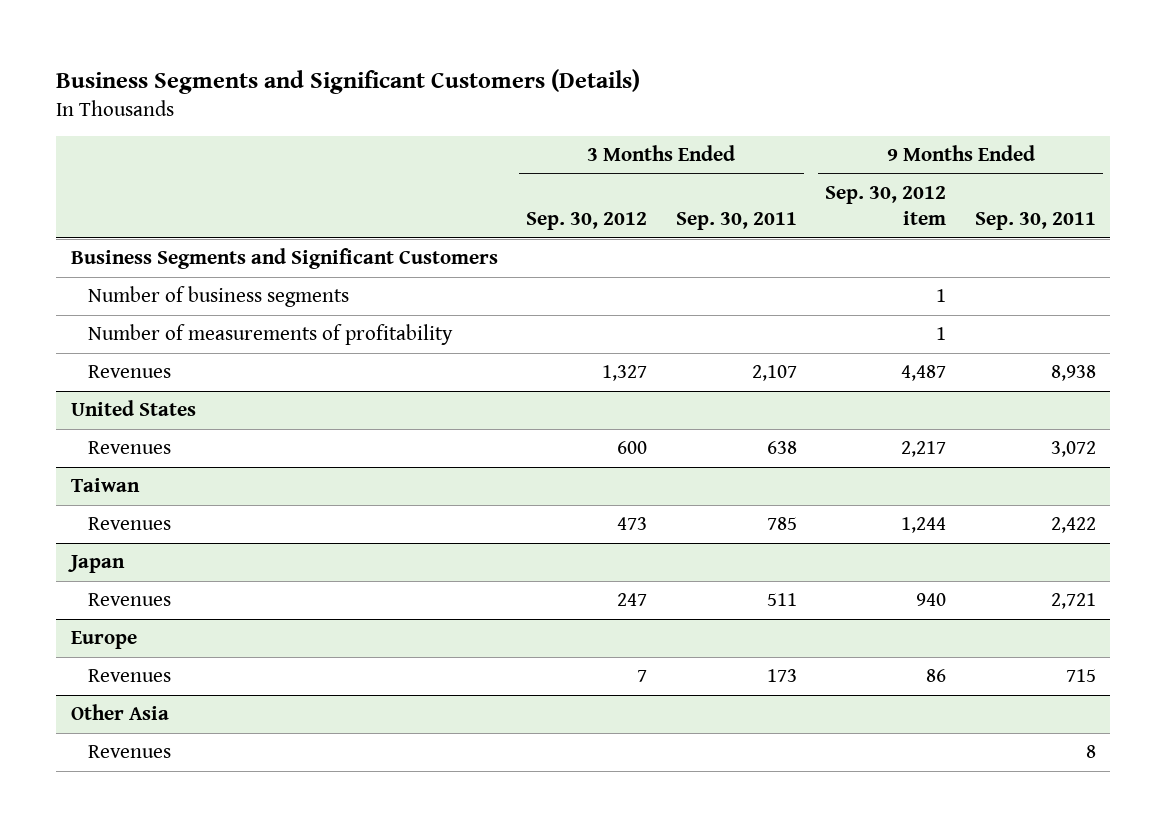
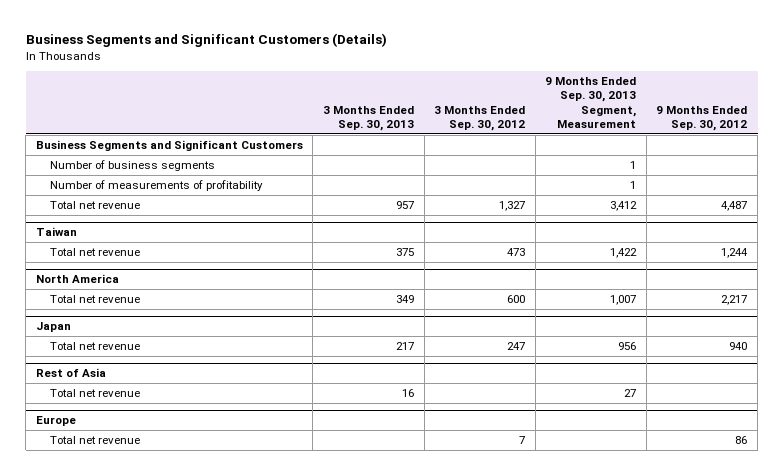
- | 3 Months Ended Sep. 30, 2012 | 3 Months Ended Sep. 30, 2011 | 9 Months Ended Sep. 30, 2012 item | 9 Months Ended Sep. 30, 2011
+ | 3 Months Ended Sep. 30, 2013 | 3 Months Ended Sep. 30, 2012 | 9 Months Ended Sep. 30, 2013 Segment, Measurement | 9 Months Ended Sep. 30, 2012
- Revenues | 1,327 | 2,107 | 4,487 | 8,938
- United States
- Revenues | 600 | 638 | 2,217 | 3,072
+ Total net revenue | 957 | 1,327 | 3,412 | 4,487
@ Taiwan
- Revenues | 473 | 785 | 1,244 | 2,422
+ Total net revenue | 375 | 473 | 1,422 | 1,244
+ North America
+ Total net revenue | 349 | 600 | 1,007 | 2,217
@ Japan
- Revenues | 247 | 511 | 940 | 2,721
+ Total net revenue | 217 | 247 | 956 | 940
+ Rest of Asia
+ Total net revenue | 16 | | 27 |
@ Europe
- Revenues | 7 | 173 | 86 | 715
- Other Asia
- Revenues | | | | 8
@ Europe
+ Total net revenue | | 7 | | 86

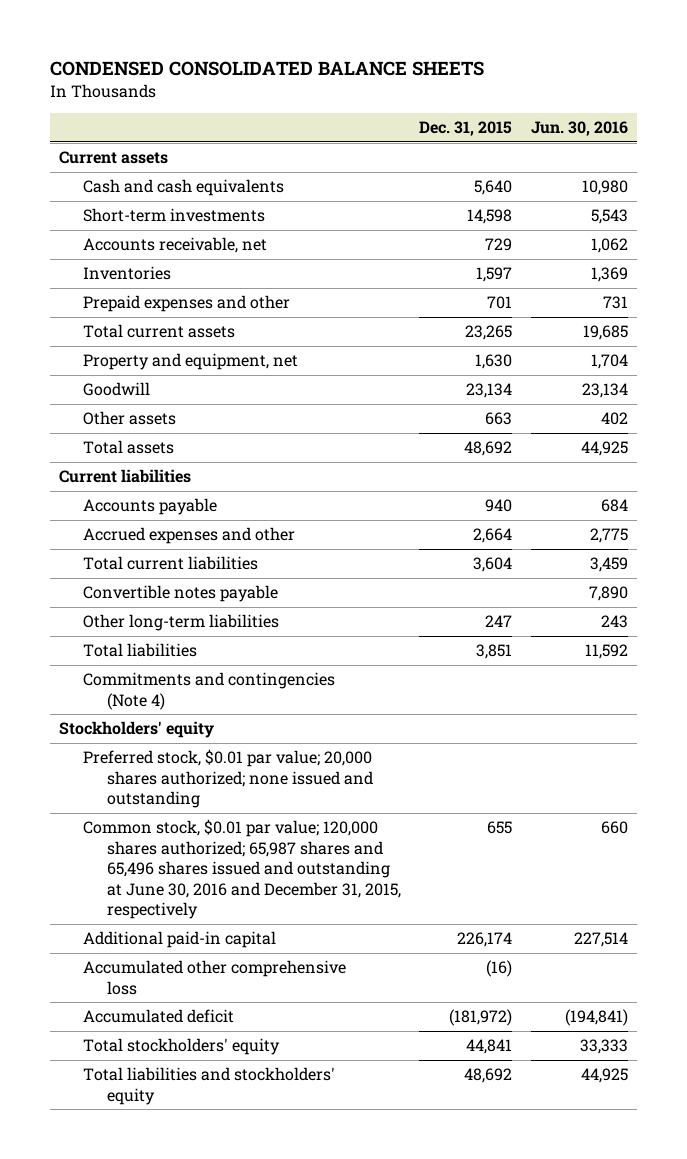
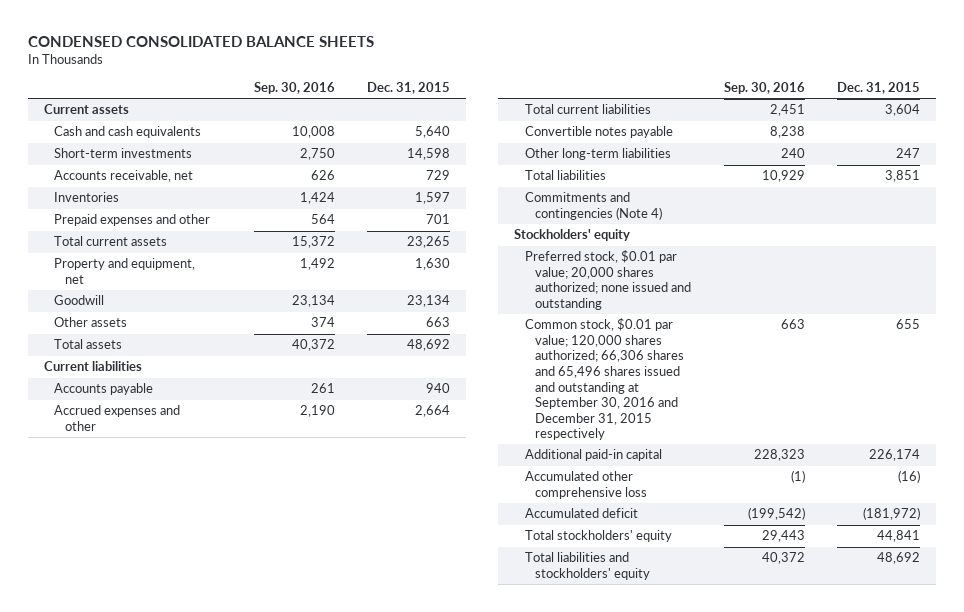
- | Dec. 31, 2015 | Jun. 30, 2016
+ | Sep. 30, 2016 | Dec. 31, 2015
- Common stock, $0.01 par value; 120,000 shares authorized; 65,987 shares and 65,496 shares issued and outstanding at June 30, 2016 and December 31, 2015, respectively | 655 | 660
+ Common stock, $0.01 par value; 120,000 shares authorized; 66,306 shares and 65,496 shares issued and outstanding at September 30, 2016 and December 31, 2015 respectively | 663 | 655

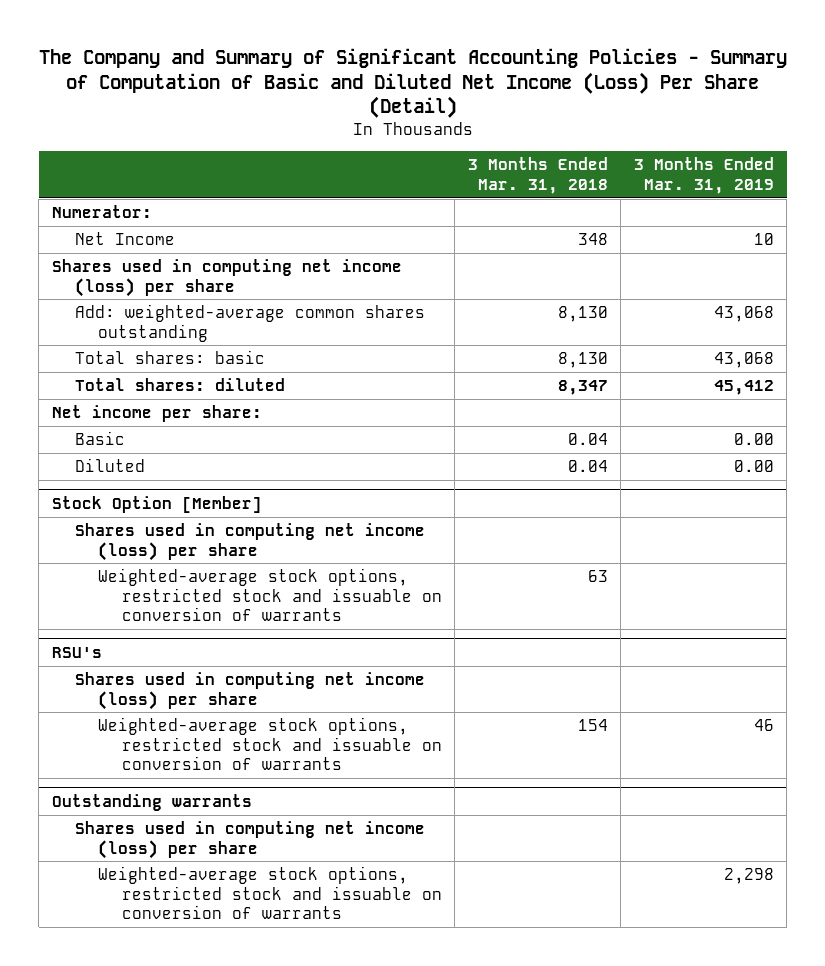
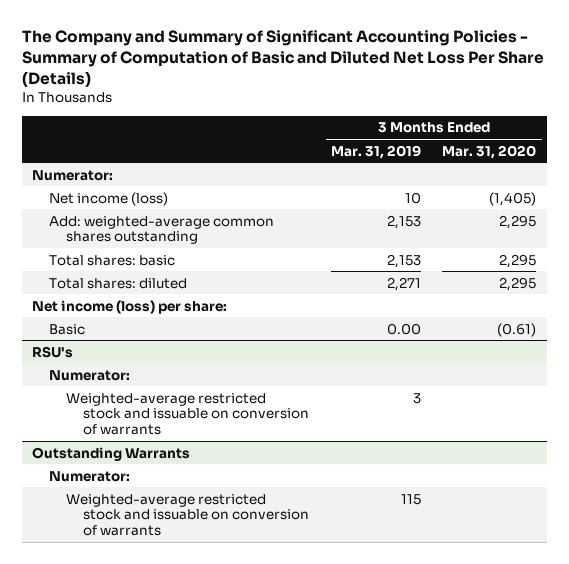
- The Company and Summary of Significant Accounting Policies - Summary of Computation of Basic and Diluted Net Income (Loss) Per Share (Detail)
+ The Company and Summary of Significant Accounting Policies - Summary of Computation of Basic and Diluted Net Loss Per Share (Details)
- | 3 Months Ended Mar. 31, 2018 | 3 Months Ended Mar. 31, 2019
+ | 3 Months Ended Mar. 31, 2019 | 3 Months Ended Mar. 31, 2020
- Net Income | 348 | 10
- Shares used in computing net income (loss) per share
- Add: weighted-average common shares outstanding | 8,130 | 43,068
- Total shares: basic | 8,130 | 43,068
- Total shares: diluted | 8,347 | 45,412
- Net income per share:
+ Net income (loss) | 10 | (1,405)
+ Add: weighted-average common shares outstanding | 2,153 | 2,295
+ Total shares: basic | 2,153 | 2,295
+ Total shares: diluted | 2,271 | 2,295
+ Net income (loss) per share:
- Diluted | 0.04 | 0.00
- Stock Option [Member]
- Shares used in computing net income (loss) per share
- Weighted-average stock options, restricted stock and issuable on conversion of warrants | 63 |
@ RSU's
- Shares used in computing net income (loss) per share
- Weighted-average stock options, restricted stock and issuable on conversion of warrants | 154 | 46
- Outstanding warrants
- Shares used in computing net income (loss) per share
- Weighted-average stock options, restricted stock and issuable on conversion of warrants | | 2,298
@ RSU's
+ Numerator:
+ Weighted-average restricted stock and issuable on conversion of warrants | 3 |
+ Outstanding Warrants
+ Numerator:
+ Weighted-average restricted stock and issuable on conversion of warrants | 115 |

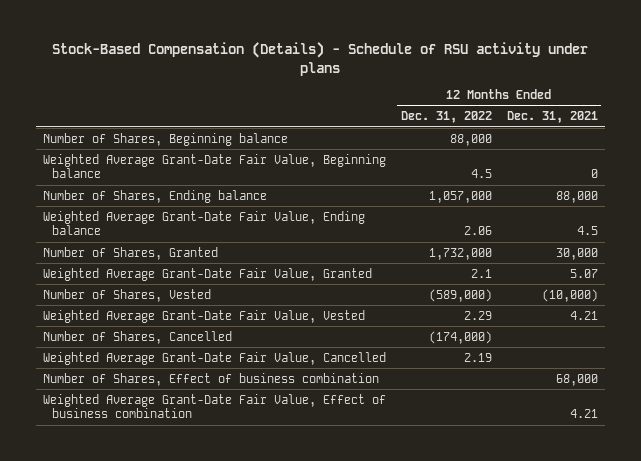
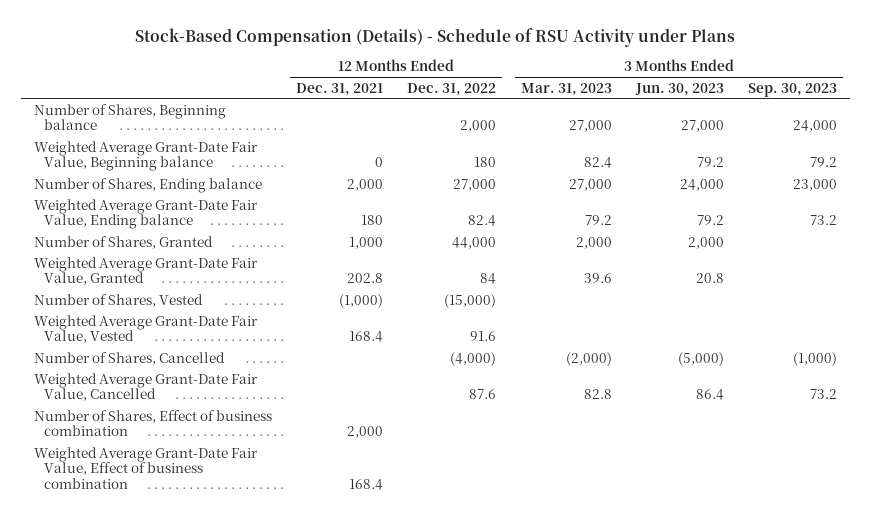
- Stock-Based Compensation (Details) - Schedule of RSU activity under plans
+ Stock-Based Compensation (Details) - Schedule of RSU Activity under Plans
- | 12 Months Ended Dec. 31, 2022 | 12 Months Ended Dec. 31, 2021
+ | 12 Months Ended Dec. 31, 2021 | 12 Months Ended Dec. 31, 2022 | 3 Months Ended Mar. 31, 2023 | 3 Months Ended Jun. 30, 2023 | 3 Months Ended Sep. 30, 2023
- Number of Shares, Beginning balance | 88,000 |
- Weighted Average Grant-Date Fair Value, Beginning balance | 4.5 | 0
- Number of Shares, Ending balance | 1,057,000 | 88,000
- Weighted Average Grant-Date Fair Value, Ending balance | 2.06 | 4.5
- Number of Shares, Granted | 1,732,000 | 30,000
- Weighted Average Grant-Date Fair Value, Granted | 2.1 | 5.07
- Number of Shares, Vested | (589,000) | (10,000)
- Weighted Average Grant-Date Fair Value, Vested | 2.29 | 4.21
- Number of Shares, Cancelled | (174,000) |
- Weighted Average Grant-Date Fair Value, Cancelled | 2.19 |
- Number of Shares, Effect of business combination | | 68,000
- Weighted Average Grant-Date Fair Value, Effect of business combination | | 4.21
+ Number of Shares, Beginning balance | | 2,000 | 27,000 | 27,000 | 24,000
+ Weighted Average Grant-Date Fair Value, Beginning balance | 0 | 180 | 82.4 | 79.2 | 79.2
+ Number of Shares, Ending balance | 2,000 | 27,000 | 27,000 | 24,000 | 23,000
+ Weighted Average Grant-Date Fair Value, Ending balance | 180 | 82.4 | 79.2 | 79.2 | 73.2
+ Number of Shares, Granted | 1,000 | 44,000 | 2,000 | 2,000 |
+ Weighted Average Grant-Date Fair Value, Granted | 202.8 | 84 | 39.6 | 20.8 |
+ Number of Shares, Vested | (1,000) | (15,000) | | |
+ Weighted Average Grant-Date Fair Value, Vested | 168.4 | 91.6 | | |
+ Number of Shares, Cancelled | | (4,000) | (2,000) | (5,000) | (1,000)
+ Weighted Average Grant-Date Fair Value, Cancelled | | 87.6 | 82.8 | 86.4 | 73.2
+ Number of Shares, Effect of business combination | 2,000 | | | |
+ Weighted Average Grant-Date Fair Value, Effect of business combination | 168.4 | | | |

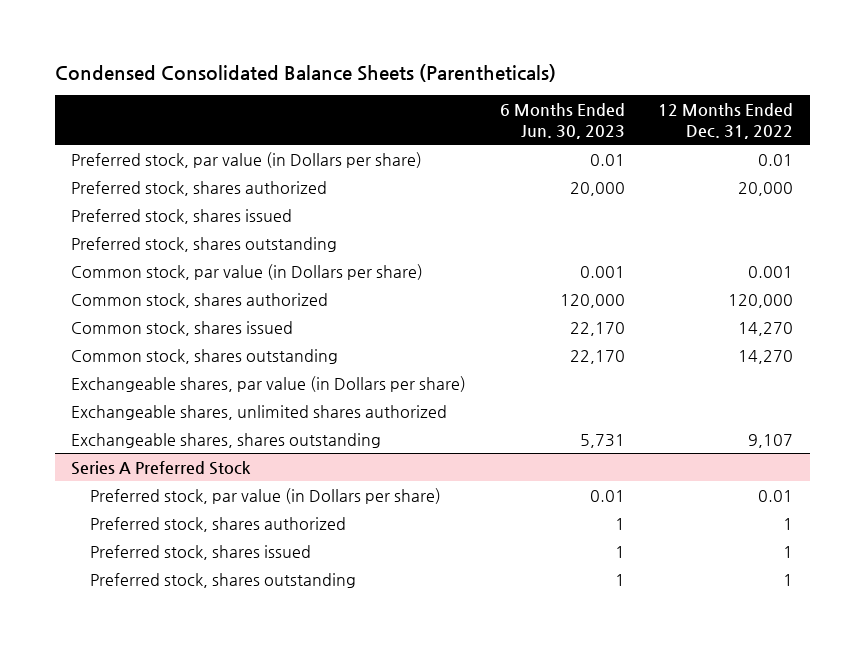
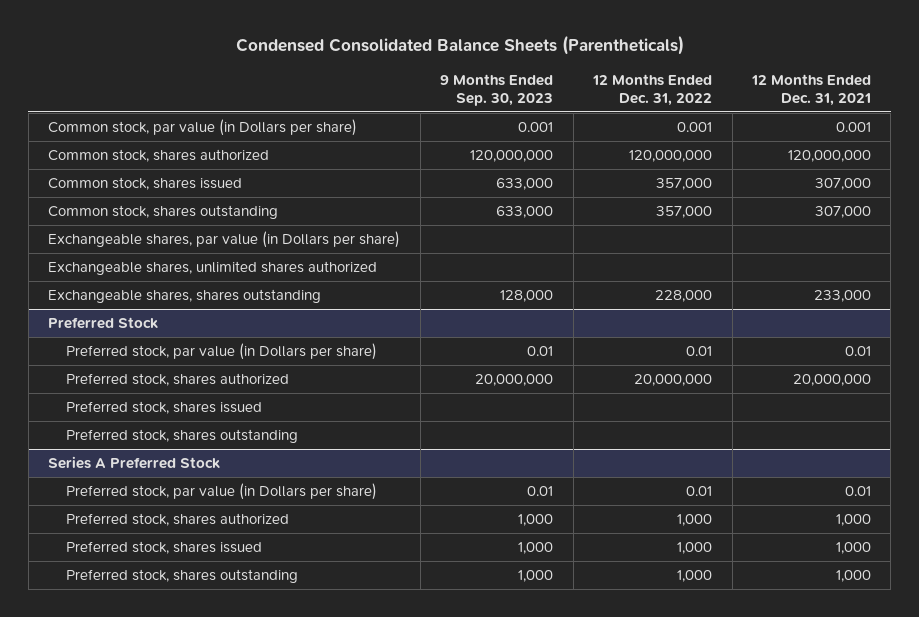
- | 6 Months Ended Jun. 30, 2023 | 12 Months Ended Dec. 31, 2022
+ | 9 Months Ended Sep. 30, 2023 | 12 Months Ended Dec. 31, 2022 | 12 Months Ended Dec. 31, 2021
- Preferred stock, par value (in Dollars per share) | 0.01 | 0.01
- Preferred stock, shares authorized | 20,000 | 20,000
- Preferred stock, shares issued
- Preferred stock, shares outstanding
- Common stock, shares authorized | 120,000 | 120,000
- Common stock, shares issued | 22,170 | 14,270
- Common stock, shares outstanding | 22,170 | 14,270
+ Common stock, shares authorized | 120,000,000 | 120,000,000 | 120,000,000
+ Common stock, shares issued | 633,000 | 357,000 | 307,000
+ Common stock, shares outstanding | 633,000 | 357,000 | 307,000
- Exchangeable shares, shares outstanding | 5,731 | 9,107
+ Exchangeable shares, shares outstanding | 128,000 | 228,000 | 233,000
+ Preferred Stock
+ Preferred stock, par value (in Dollars per share) | 0.01 | 0.01 | 0.01
+ Preferred stock, shares authorized | 20,000,000 | 20,000,000 | 20,000,000
+ Preferred stock, shares issued
+ Preferred stock, shares outstanding
@ Series A Preferred Stock
- Preferred stock, shares authorized | 1 | 1
- Preferred stock, shares issued | 1 | 1
- Preferred stock, shares outstanding | 1 | 1
+ Preferred stock, shares authorized | 1,000 | 1,000 | 1,000
+ Preferred stock, shares issued | 1,000 | 1,000 | 1,000
+ Preferred stock, shares outstanding | 1,000 | 1,000 | 1,000

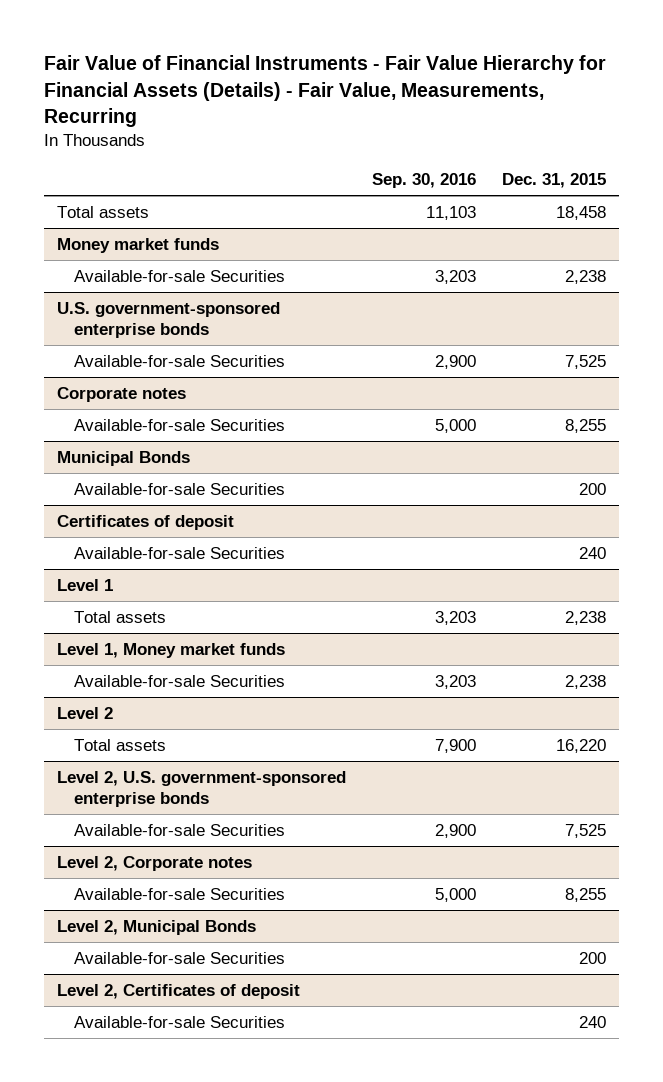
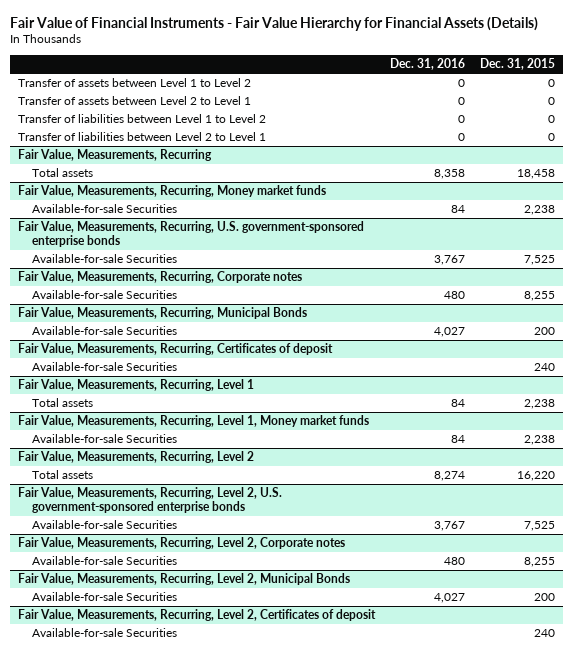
- Fair Value of Financial Instruments - Fair Value Hierarchy for Financial Assets (Details) - Fair Value, Measurements, Recurring
+ Fair Value of Financial Instruments - Fair Value Hierarchy for Financial Assets (Details)
- | Sep. 30, 2016 | Dec. 31, 2015
+ | Dec. 31, 2016 | Dec. 31, 2015
+ Transfer of assets between Level 1 to Level 2 | 0 | 0
+ Transfer of assets between Level 2 to Level 1 | 0 | 0
+ Transfer of liabilities between Level 1 to Level 2 | 0 | 0
+ Transfer of liabilities between Level 2 to Level 1 | 0 | 0
+ Fair Value, Measurements, Recurring
- Money market funds
+ Fair Value, Measurements, Recurring, Money market funds
- U.S. government-sponsored enterprise bonds
+ Fair Value, Measurements, Recurring, U.S. government-sponsored enterprise bonds
- Corporate notes
+ Fair Value, Measurements, Recurring, Corporate notes
- Municipal Bonds
+ Fair Value, Measurements, Recurring, Municipal Bonds
- Certificates of deposit
+ Fair Value, Measurements, Recurring, Certificates of deposit
- Level 1
+ Fair Value, Measurements, Recurring, Level 1
- Level 1, Money market funds
+ Fair Value, Measurements, Recurring, Level 1, Money market funds
- Level 2
+ Fair Value, Measurements, Recurring, Level 2
- Level 2, U.S. government-sponsored enterprise bonds
+ Fair Value, Measurements, Recurring, Level 2, U.S. government-sponsored enterprise bonds
- Level 2, Corporate notes
+ Fair Value, Measurements, Recurring, Level 2, Corporate notes
- Level 2, Municipal Bonds
+ Fair Value, Measurements, Recurring, Level 2, Municipal Bonds
- Level 2, Certificates of deposit
+ Fair Value, Measurements, Recurring, Level 2, Certificates of deposit

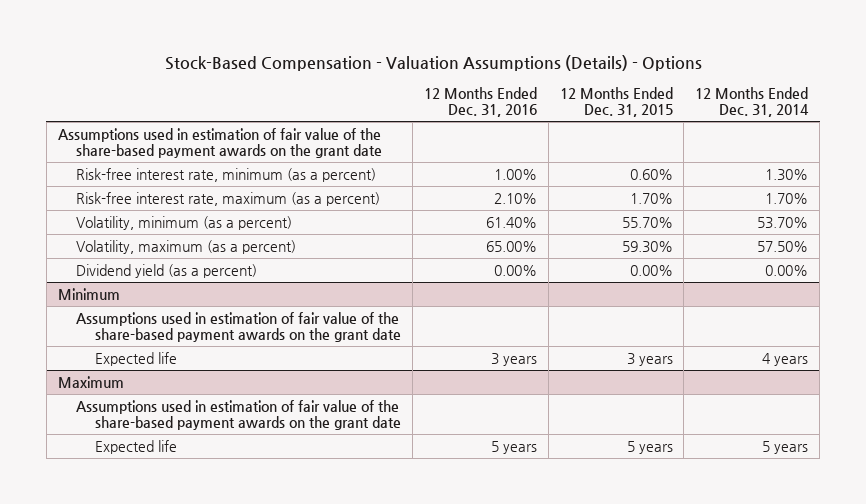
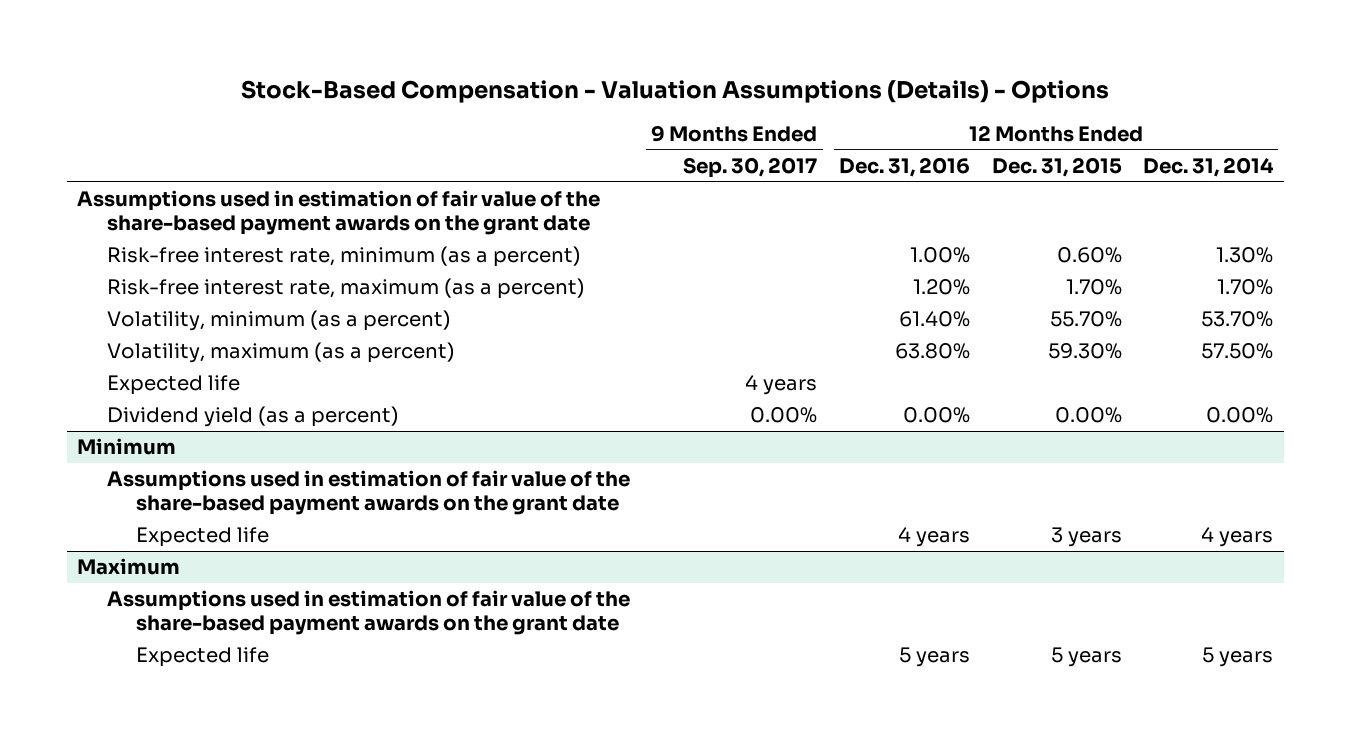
- | 12 Months Ended Dec. 31, 2016 | 12 Months Ended Dec. 31, 2015 | 12 Months Ended Dec. 31, 2014
+ | 9 Months Ended Sep. 30, 2017 | 12 Months Ended Dec. 31, 2016 | 12 Months Ended Dec. 31, 2015 | 12 Months Ended Dec. 31, 2014
- Risk-free interest rate, maximum (as a percent) | 2.10% | 1.70% | 1.70%
+ Risk-free interest rate, maximum (as a percent) | | 1.20% | 1.70% | 1.70%
- Volatility, maximum (as a percent) | 65.00% | 59.30% | 57.50%
+ Volatility, maximum (as a percent) | | 63.80% | 59.30% | 57.50%
+ Expected life | 4 years | | |
@ Minimum
- Expected life | 3 years | 3 years | 4 years
+ Expected life | | 4 years | 3 years | 4 years

